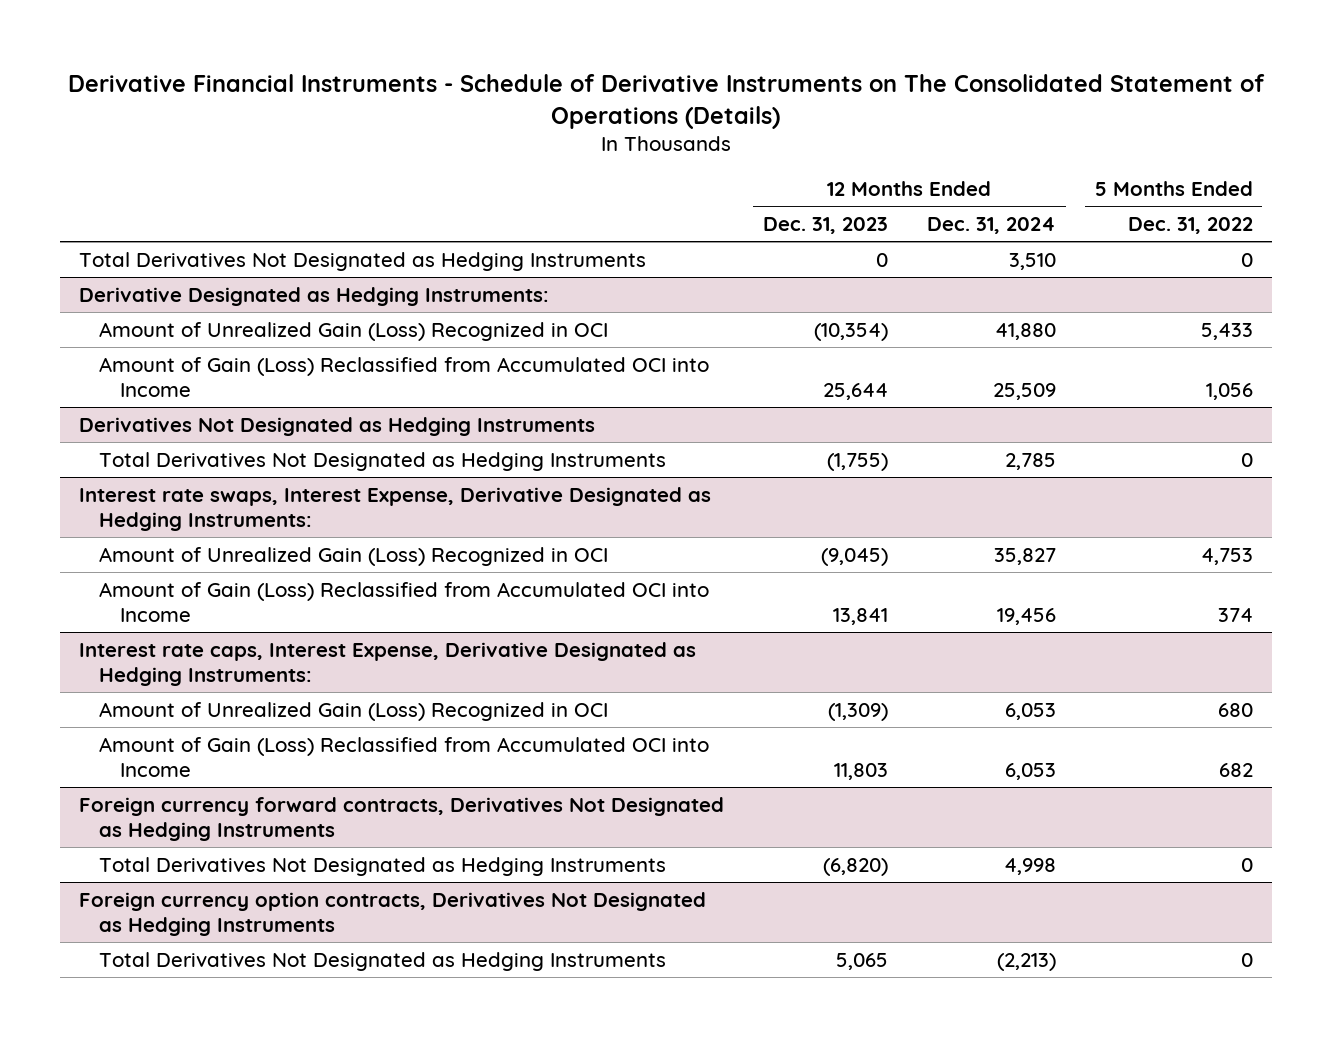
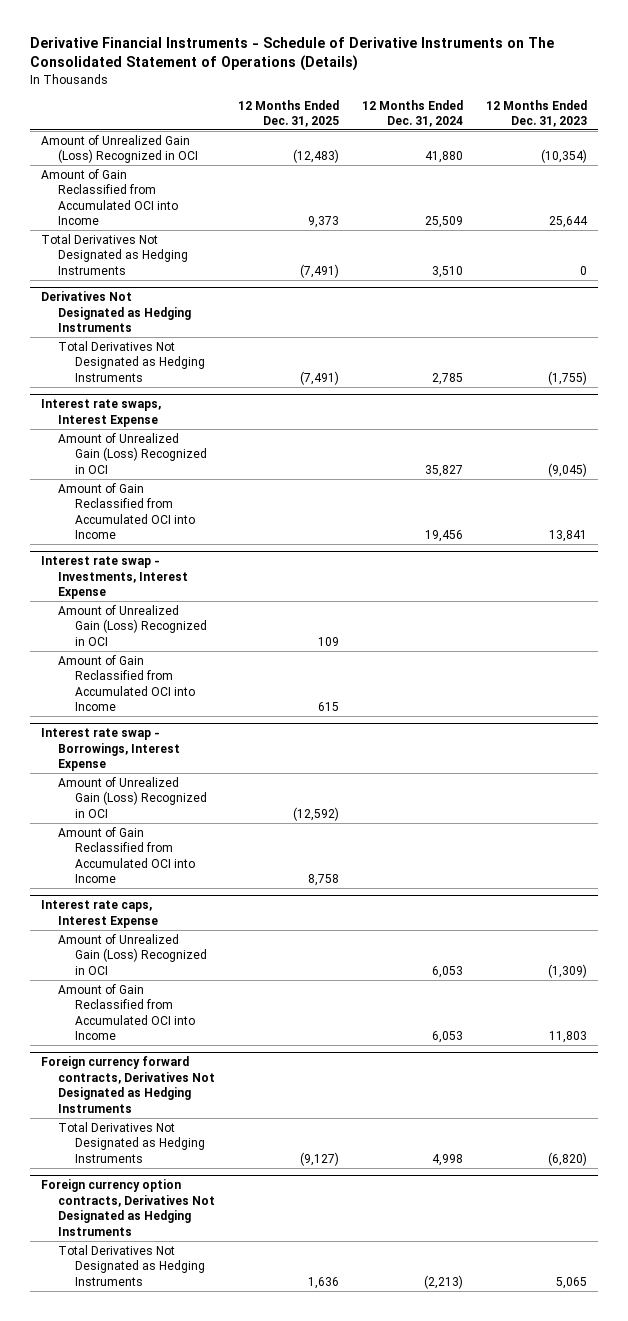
- | 12 Months Ended Dec. 31, 2023 | 12 Months Ended Dec. 31, 2024 | 5 Months Ended Dec. 31, 2022
+ | 12 Months Ended Dec. 31, 2025 | 12 Months Ended Dec. 31, 2024 | 12 Months Ended Dec. 31, 2023
- Derivative Designated as Hedging Instruments:
- Amount of Gain (Loss) Reclassified from Accumulated OCI into Income | 25,644 | 25,509 | 1,056
+ Amount of Gain Reclassified from Accumulated OCI into Income | 9,373 | 25,509 | 25,644
moved down: Total Derivatives Not Designated as Hedging Instruments | (7,491) | 3,510 | 0
- Interest rate swaps, Interest Expense, Derivative Designated as Hedging Instruments:
+ Interest rate swaps, Interest Expense
- Amount of Gain (Loss) Reclassified from Accumulated OCI into Income | 13,841 | 19,456 | 374
- Interest rate caps, Interest Expense, Derivative Designated as Hedging Instruments:
+ Amount of Gain Reclassified from Accumulated OCI into Income | | 19,456 | 13,841
+ Interest rate swap - Investments, Interest Expense
+ Amount of Unrealized Gain (Loss) Recognized in OCI | 109 | |
+ Amount of Gain Reclassified from Accumulated OCI into Income | 615 | |
+ Interest rate swap - Borrowings, Interest Expense
+ Amount of Unrealized Gain (Loss) Recognized in OCI | (12,592) | |
+ Amount of Gain Reclassified from Accumulated OCI into Income | 8,758 | |
+ Interest rate caps, Interest Expense
- Amount of Gain (Loss) Reclassified from Accumulated OCI into Income | 11,803 | 6,053 | 682
+ Amount of Gain Reclassified from Accumulated OCI into Income | | 6,053 | 11,803

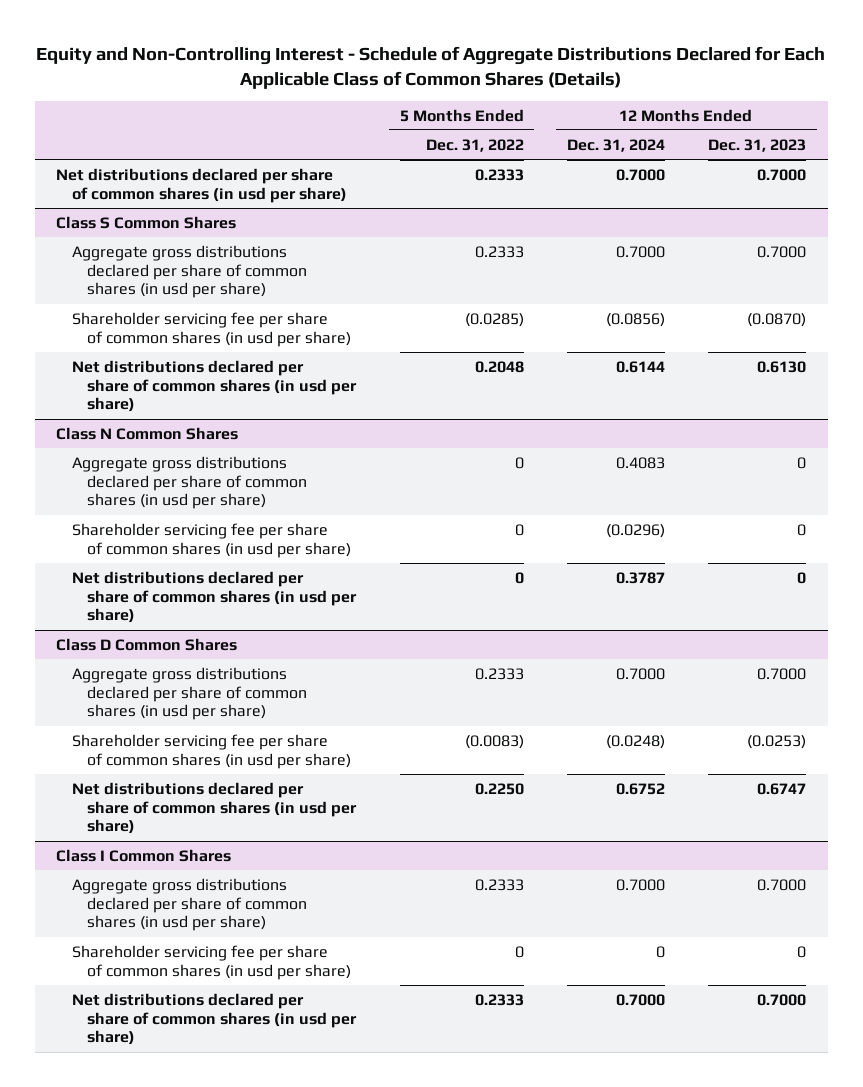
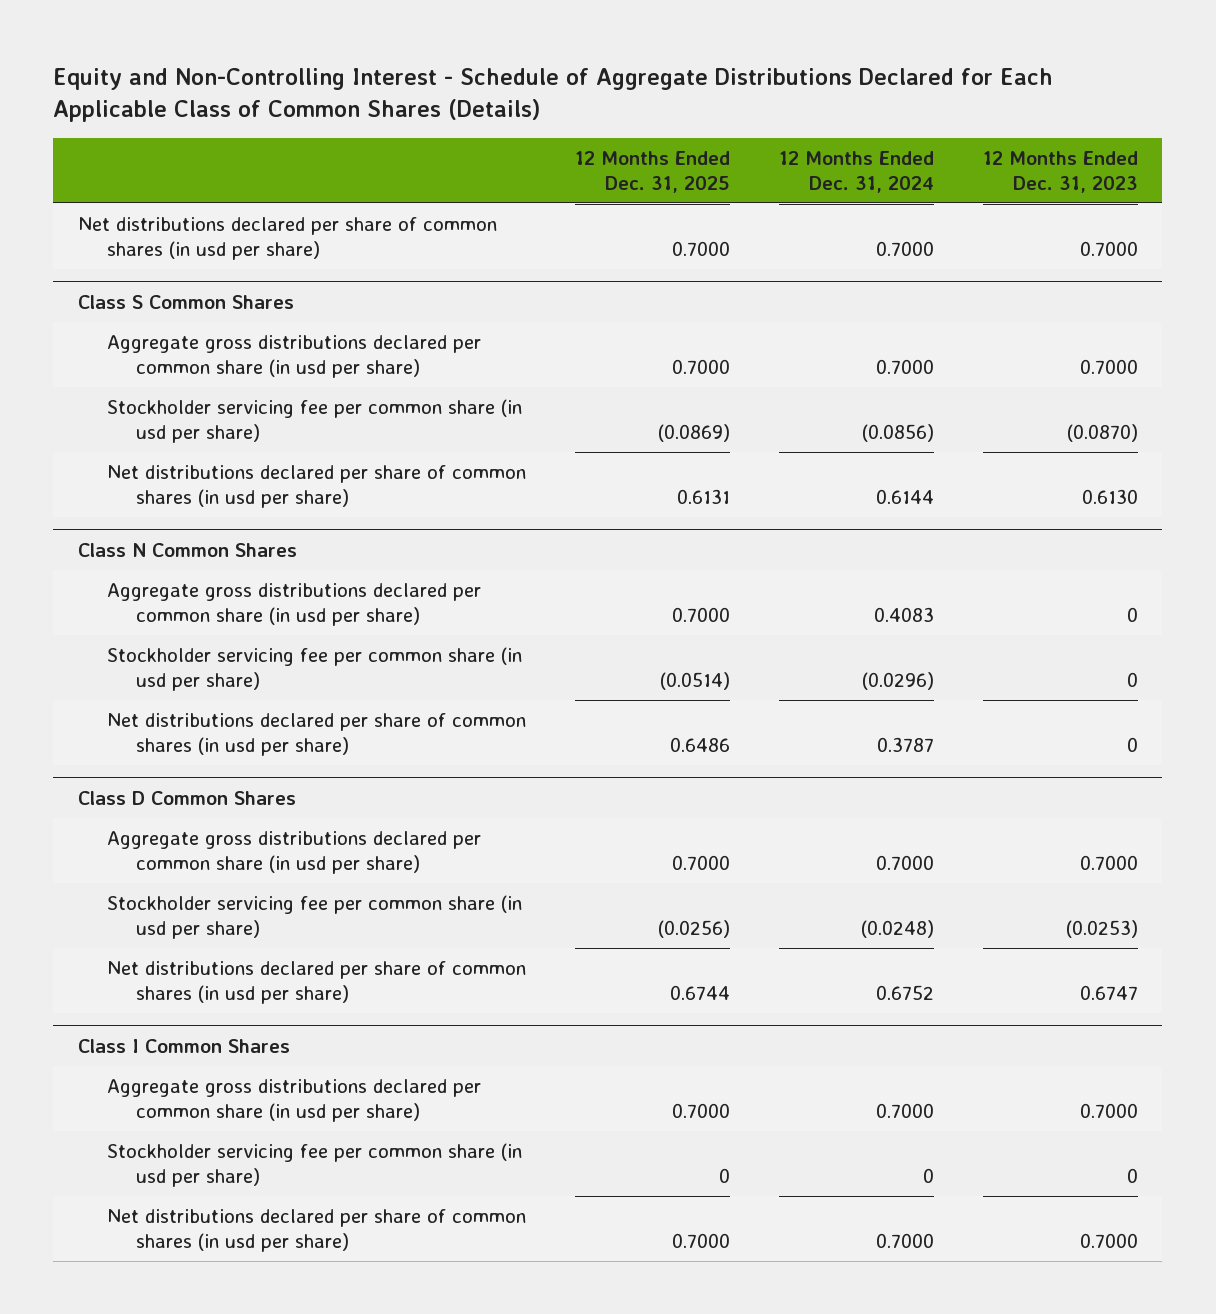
- | 5 Months Ended Dec. 31, 2022 | 12 Months Ended Dec. 31, 2024 | 12 Months Ended Dec. 31, 2023
+ | 12 Months Ended Dec. 31, 2025 | 12 Months Ended Dec. 31, 2024 | 12 Months Ended Dec. 31, 2023
@ Class S Common Shares
- Aggregate gross distributions declared per share of common shares (in usd per share) | 0.2333 | 0.7000 | 0.7000
- Shareholder servicing fee per share of common shares (in usd per share) | (0.0285) | (0.0856) | (0.0870)
+ Aggregate gross distributions declared per common share (in usd per share) | 0.7000 | 0.7000 | 0.7000
+ Stockholder servicing fee per common share (in usd per share) | (0.0869) | (0.0856) | (0.0870)
@ Class N Common Shares
- Aggregate gross distributions declared per share of common shares (in usd per share) | 0 | 0.4083 | 0
- Shareholder servicing fee per share of common shares (in usd per share) | 0 | (0.0296) | 0
+ Aggregate gross distributions declared per common share (in usd per share) | 0.7000 | 0.4083 | 0
+ Stockholder servicing fee per common share (in usd per share) | (0.0514) | (0.0296) | 0
@ Class D Common Shares
- Aggregate gross distributions declared per share of common shares (in usd per share) | 0.2333 | 0.7000 | 0.7000
- Shareholder servicing fee per share of common shares (in usd per share) | (0.0083) | (0.0248) | (0.0253)
+ Aggregate gross distributions declared per common share (in usd per share) | 0.7000 | 0.7000 | 0.7000
+ Stockholder servicing fee per common share (in usd per share) | (0.0256) | (0.0248) | (0.0253)
@ Class I Common Shares
- Aggregate gross distributions declared per share of common shares (in usd per share) | 0.2333 | 0.7000 | 0.7000
- Shareholder servicing fee per share of common shares (in usd per share) | 0 | 0 | 0
+ Aggregate gross distributions declared per common share (in usd per share) | 0.7000 | 0.7000 | 0.7000
+ Stockholder servicing fee per common share (in usd per share) | 0 | 0 | 0

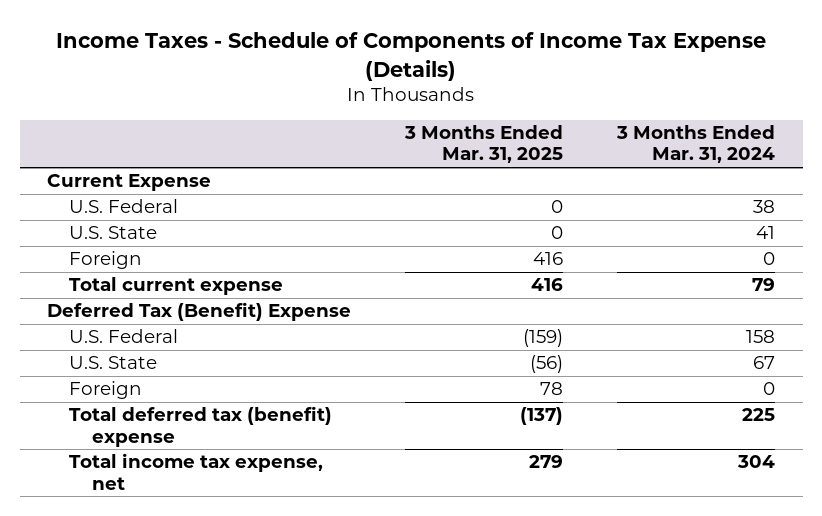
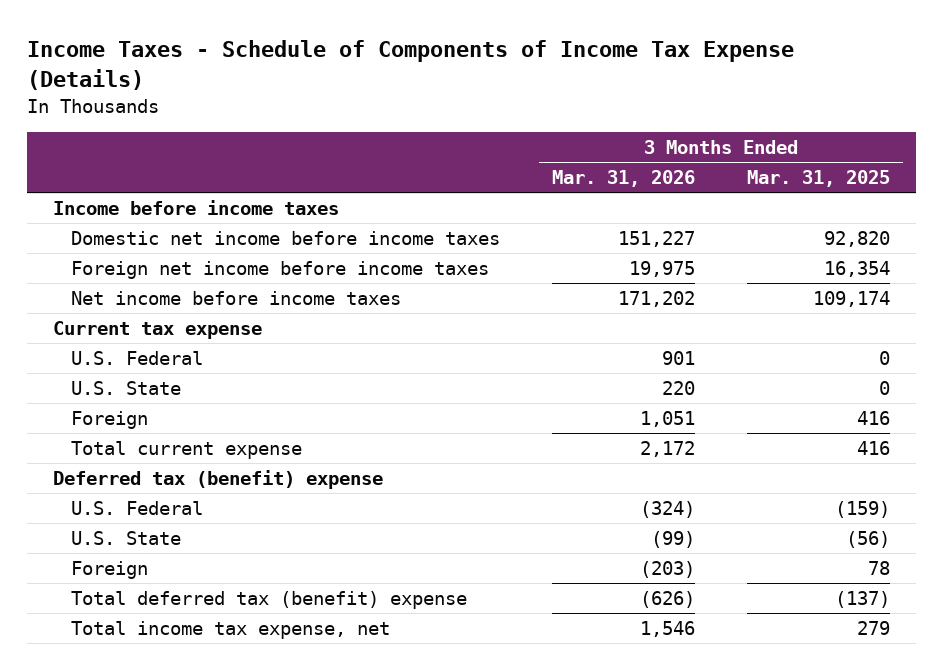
- | 3 Months Ended Mar. 31, 2025 | 3 Months Ended Mar. 31, 2024
+ | 3 Months Ended Mar. 31, 2026 | 3 Months Ended Mar. 31, 2025
- Current Expense
+ Income before income taxes
+ Domestic net income before income taxes | 151,227 | 92,820
+ Foreign net income before income taxes | 19,975 | 16,354
+ Net income before income taxes | 171,202 | 109,174
+ Current tax expense
- Deferred Tax (Benefit) Expense
+ Deferred tax (benefit) expense

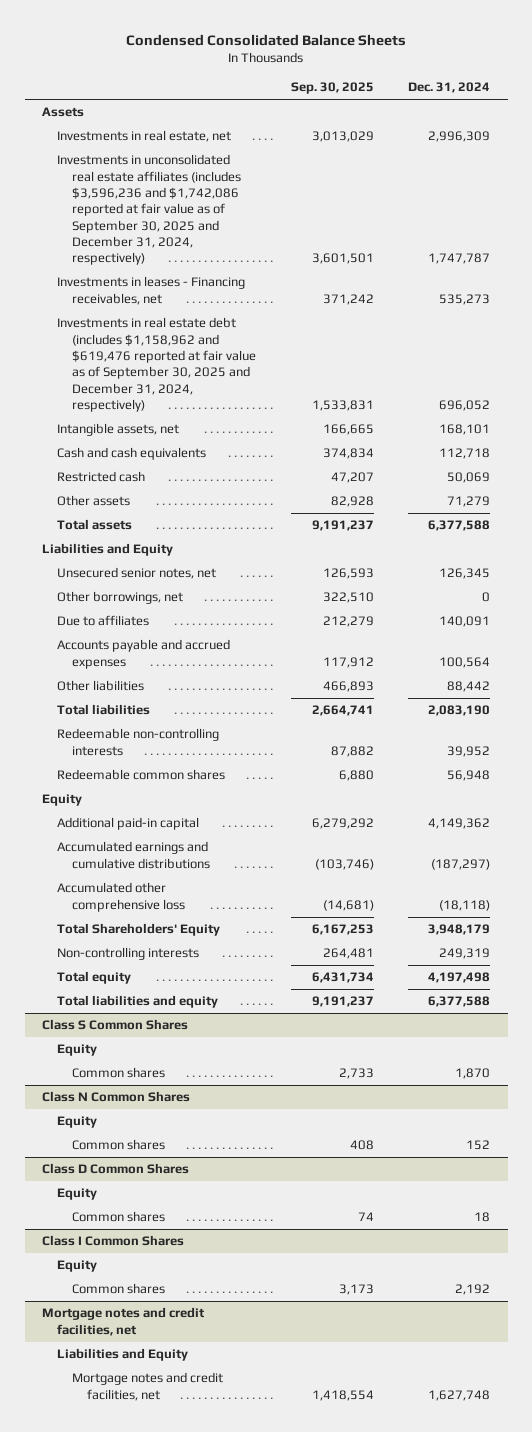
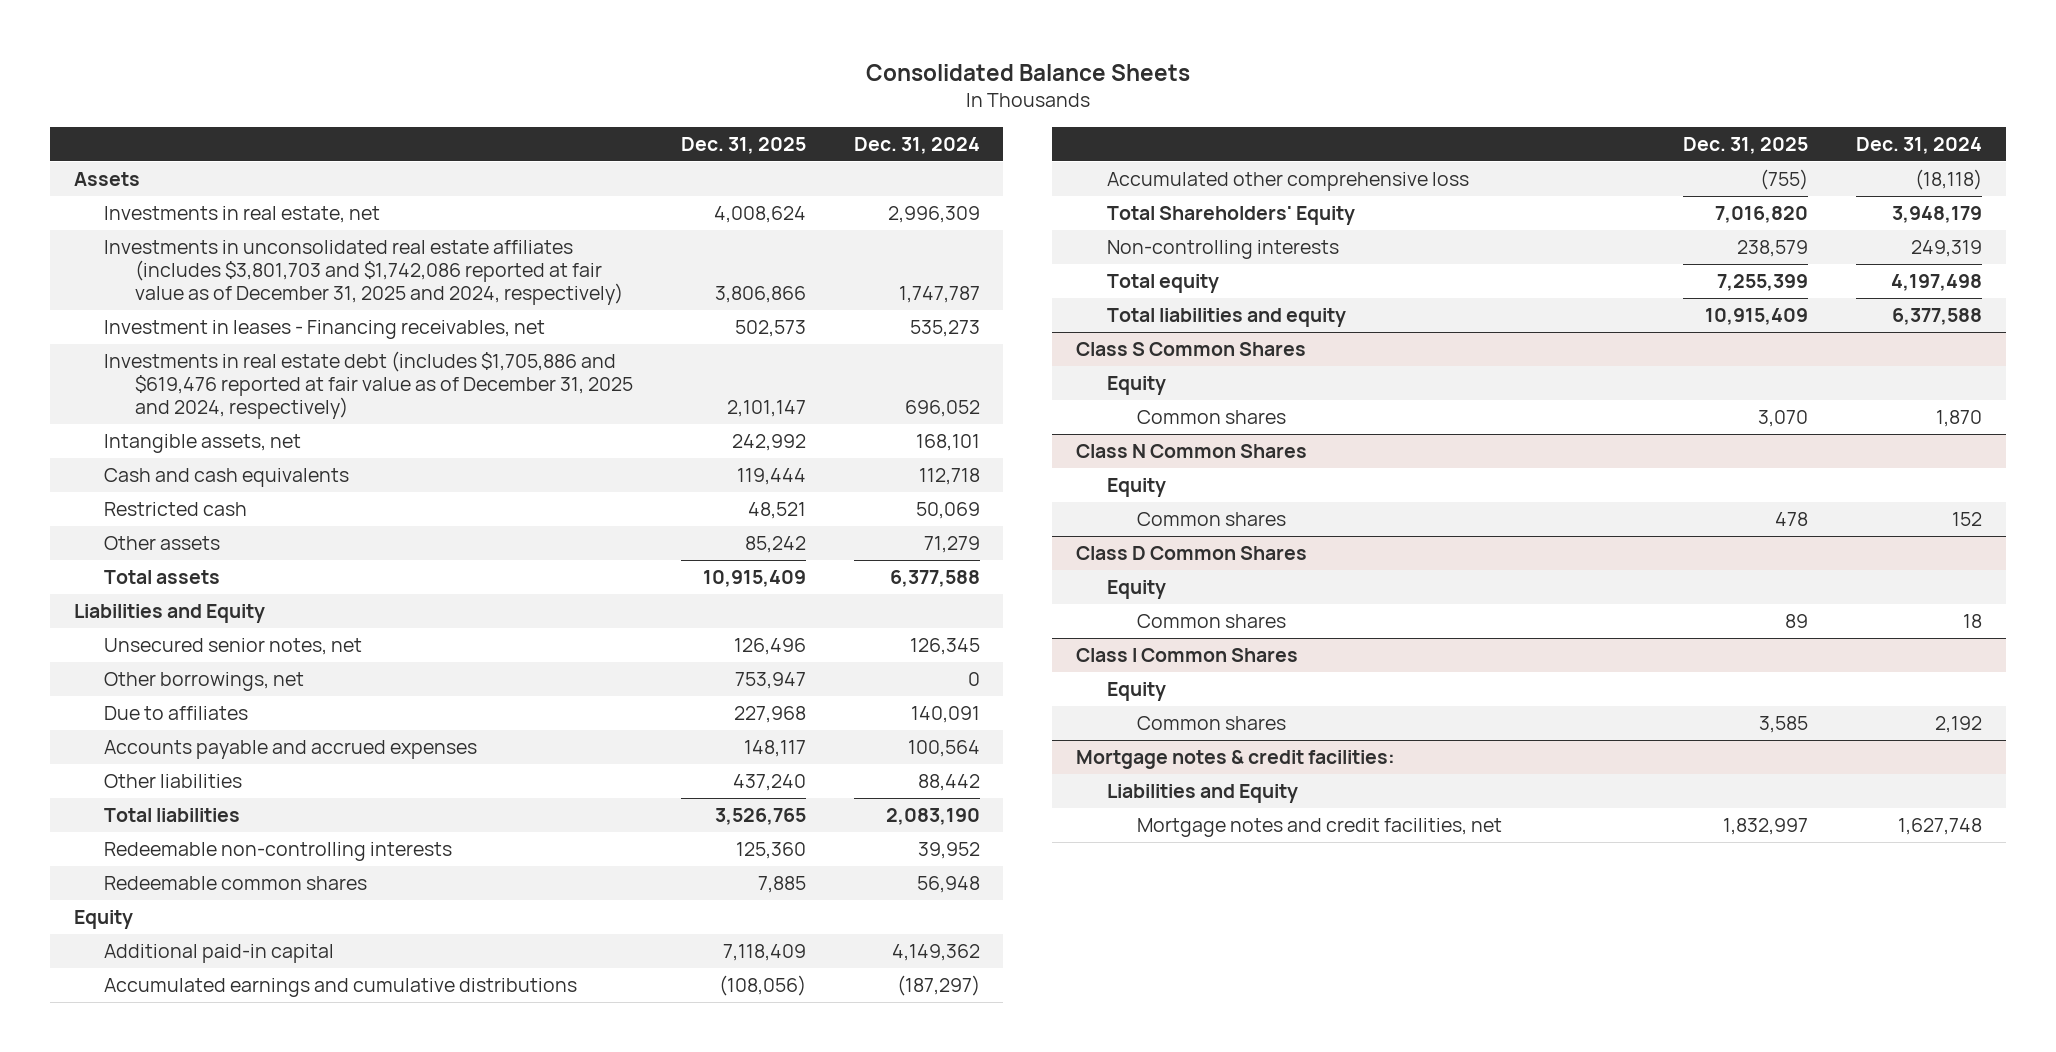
- Condensed Consolidated Balance Sheets
+ Consolidated Balance Sheets
- | Sep. 30, 2025 | Dec. 31, 2024
+ | Dec. 31, 2025 | Dec. 31, 2024
- Investments in unconsolidated real estate affiliates (includes $3,596,236 and $1,742,086 reported at fair value as of September 30, 2025 and December 31, 2024, respectively) | 3,601,501 | 1,747,787
- Investments in leases - Financing receivables, net | 371,242 | 535,273
- Investments in real estate debt (includes $1,158,962 and $619,476 reported at fair value as of September 30, 2025 and December 31, 2024, respectively) | 1,533,831 | 696,052
+ Investments in unconsolidated real estate affiliates (includes $3,801,703 and $1,742,086 reported at fair value as of December 31, 2025 and 2024, respectively) | 3,806,866 | 1,747,787
+ Investment in leases - Financing receivables, net | 502,573 | 535,273
+ Investments in real estate debt (includes $1,705,886 and $619,476 reported at fair value as of December 31, 2025 and 2024, respectively) | 2,101,147 | 696,052
- Mortgage notes and credit facilities, net
+ Mortgage notes & credit facilities:

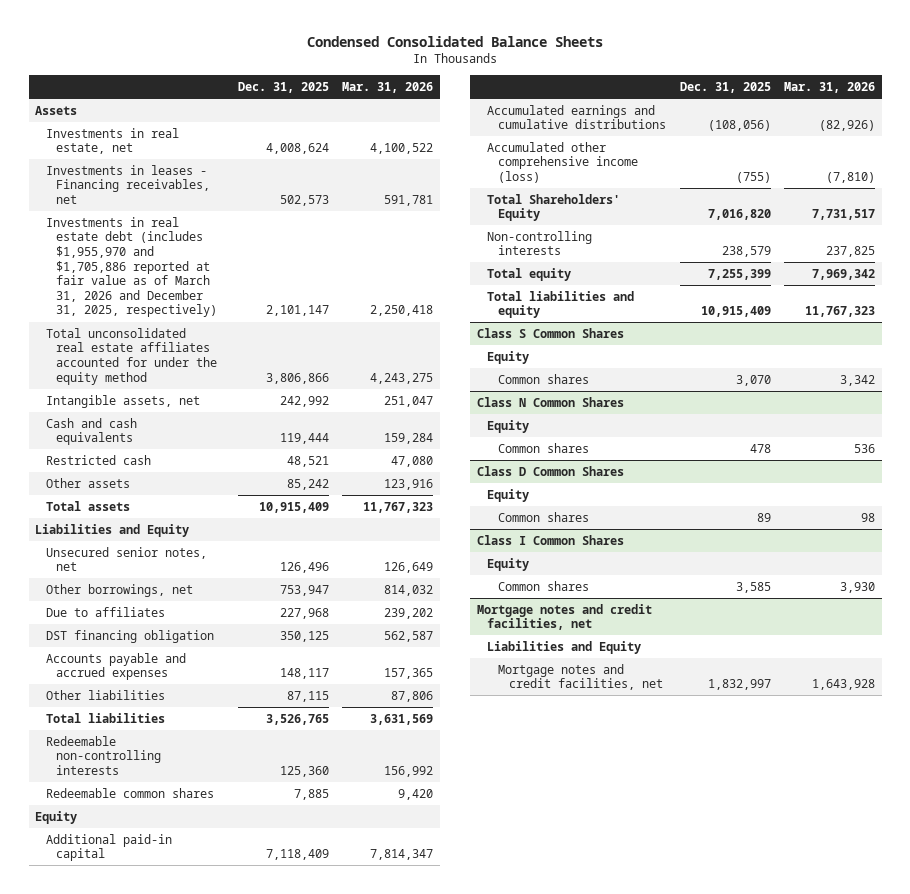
- Consolidated Balance Sheets
+ Condensed Consolidated Balance Sheets
- | Dec. 31, 2025 | Dec. 31, 2024
+ | Dec. 31, 2025 | Mar. 31, 2026
- Investments in unconsolidated real estate affiliates (includes $3,801,703 and $1,742,086 reported at fair value as of December 31, 2025 and 2024, respectively) | 3,806,866 | 1,747,787
- Investment in leases - Financing receivables, net | 502,573 | 535,273
- Investments in real estate debt (includes $1,705,886 and $619,476 reported at fair value as of December 31, 2025 and 2024, respectively) | 2,101,147 | 696,052
+ Investments in leases - Financing receivables, net | 502,573 | 591,781
+ Investments in real estate debt (includes $1,955,970 and $1,705,886 reported at fair value as of March 31, 2026 and December 31, 2025, respectively) | 2,101,147 | 2,250,418
+ Total unconsolidated real estate affiliates accounted for under the equity method | 3,806,866 | 4,243,275
+ DST financing obligation | 350,125 | 562,587
- Other liabilities | 437,240 | 88,442
+ Other liabilities | 87,115 | 87,806
- Accumulated other comprehensive loss | (755) | (18,118)
+ Accumulated other comprehensive income (loss) | (755) | (7,810)
- Mortgage notes & credit facilities:
+ Mortgage notes and credit facilities, net

